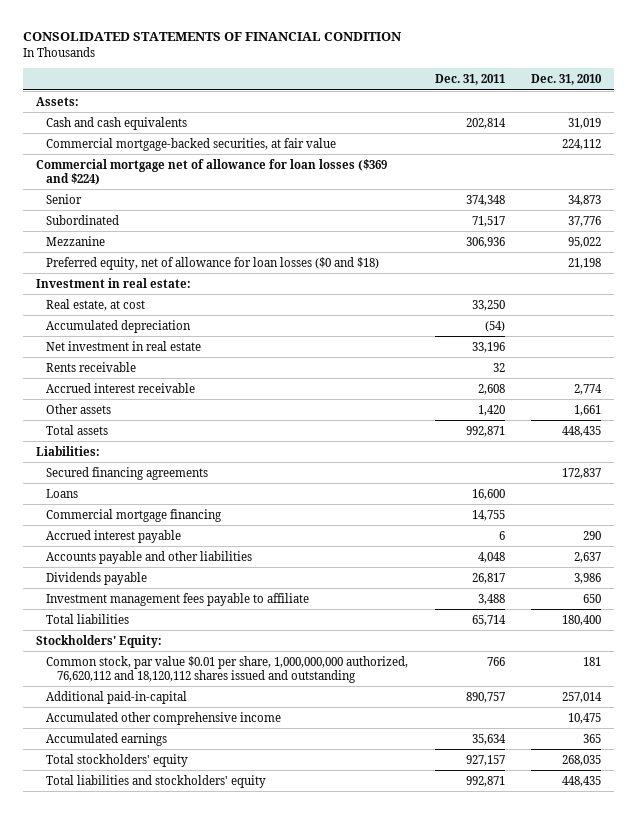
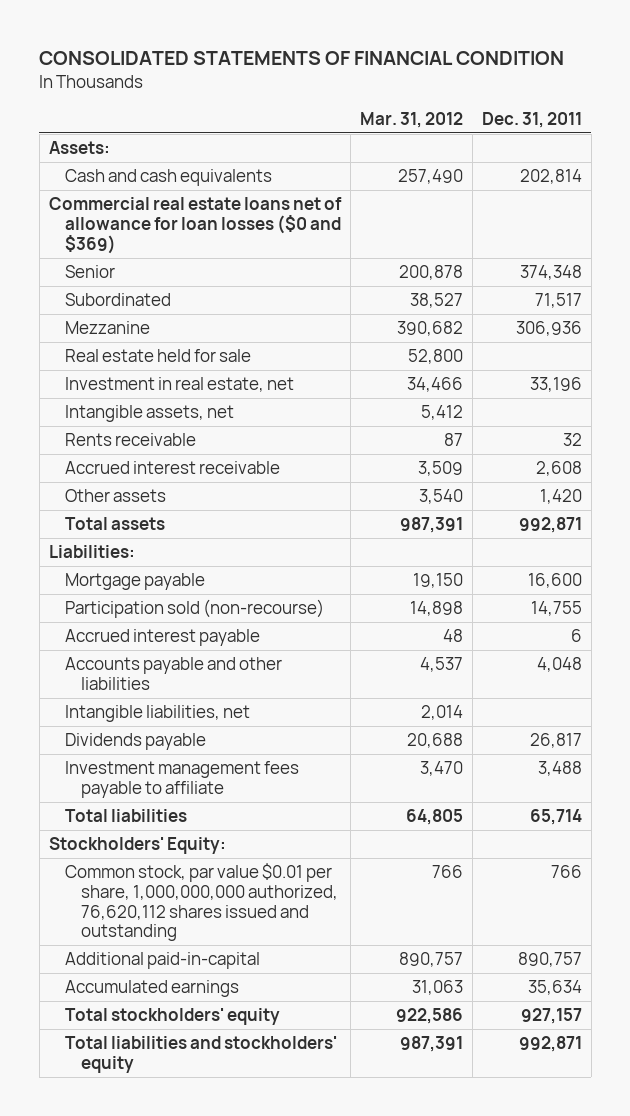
- | Dec. 31, 2011 | Dec. 31, 2010
+ | Mar. 31, 2012 | Dec. 31, 2011
- Commercial mortgage-backed securities, at fair value | | 224,112
- Commercial mortgage net of allowance for loan losses ($369 and $224)
+ Commercial real estate loans net of allowance for loan losses ($0 and $369)
- Preferred equity, net of allowance for loan losses ($0 and $18) | | 21,198
- Investment in real estate:
- Real estate, at cost | 33,250 |
- Accumulated depreciation | (54) |
- Net investment in real estate | 33,196 |
+ Real estate held for sale | 52,800 |
+ Investment in real estate, net | 34,466 | 33,196
+ Intangible assets, net | 5,412 |
- Secured financing agreements | | 172,837
- Loans | 16,600 |
- Commercial mortgage financing | 14,755 |
+ Mortgage payable | 19,150 | 16,600
+ Participation sold (non-recourse) | 14,898 | 14,755
+ Intangible liabilities, net | 2,014 |
- Common stock, par value $0.01 per share, 1,000,000,000 authorized, 76,620,112 and 18,120,112 shares issued and outstanding | 766 | 181
+ Common stock, par value $0.01 per share, 1,000,000,000 authorized, 76,620,112 shares issued and outstanding | 766 | 766
- Accumulated other comprehensive income | | 10,475

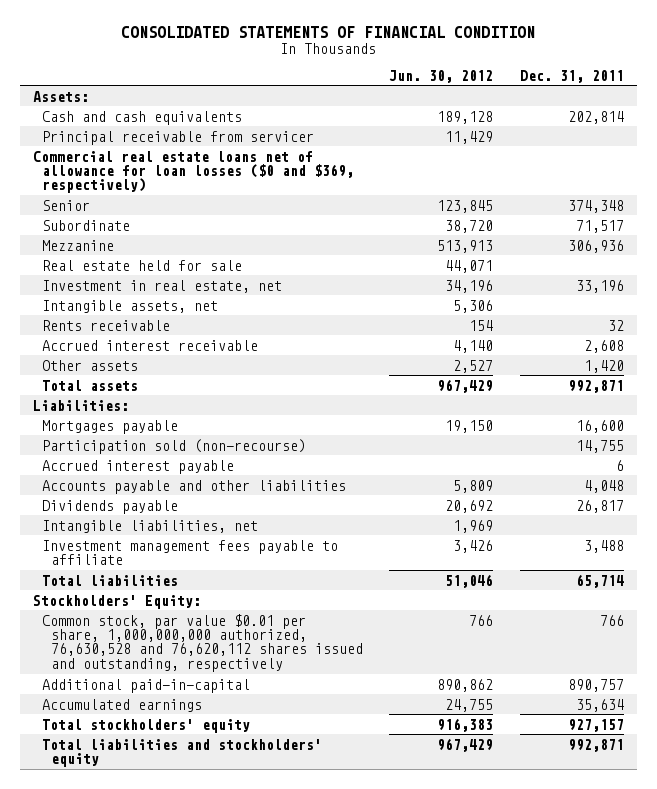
- | Mar. 31, 2012 | Dec. 31, 2011
+ | Jun. 30, 2012 | Dec. 31, 2011
- Commercial real estate loans net of allowance for loan losses ($0 and $369)
+ Principal receivable from servicer | 11,429 |
+ Commercial real estate loans net of allowance for loan losses ($0 and $369, respectively)
- Subordinated | 38,527 | 71,517
+ Subordinate | 38,720 | 71,517
- Mortgage payable | 19,150 | 16,600
+ Mortgages payable | 19,150 | 16,600
moved down: Intangible liabilities, net | 1,969 |
- Common stock, par value $0.01 per share, 1,000,000,000 authorized, 76,620,112 shares issued and outstanding | 766 | 766
+ Common stock, par value $0.01 per share, 1,000,000,000 authorized, 76,630,528 and 76,620,112 shares issued and outstanding, respectively | 766 | 766

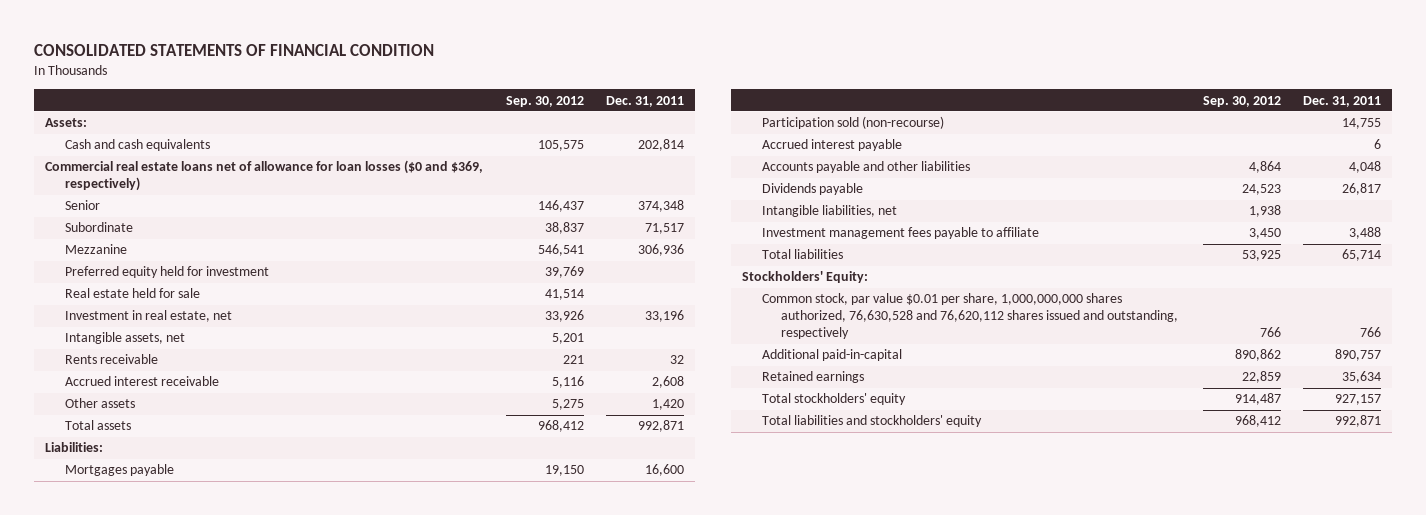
- | Jun. 30, 2012 | Dec. 31, 2011
+ | Sep. 30, 2012 | Dec. 31, 2011
- Principal receivable from servicer | 11,429 |
+ Preferred equity held for investment | 39,769 |
- Common stock, par value $0.01 per share, 1,000,000,000 authorized, 76,630,528 and 76,620,112 shares issued and outstanding, respectively | 766 | 766
+ Common stock, par value $0.01 per share, 1,000,000,000 shares authorized, 76,630,528 and 76,620,112 shares issued and outstanding, respectively | 766 | 766
- Accumulated earnings | 24,755 | 35,634
+ Retained earnings | 22,859 | 35,634

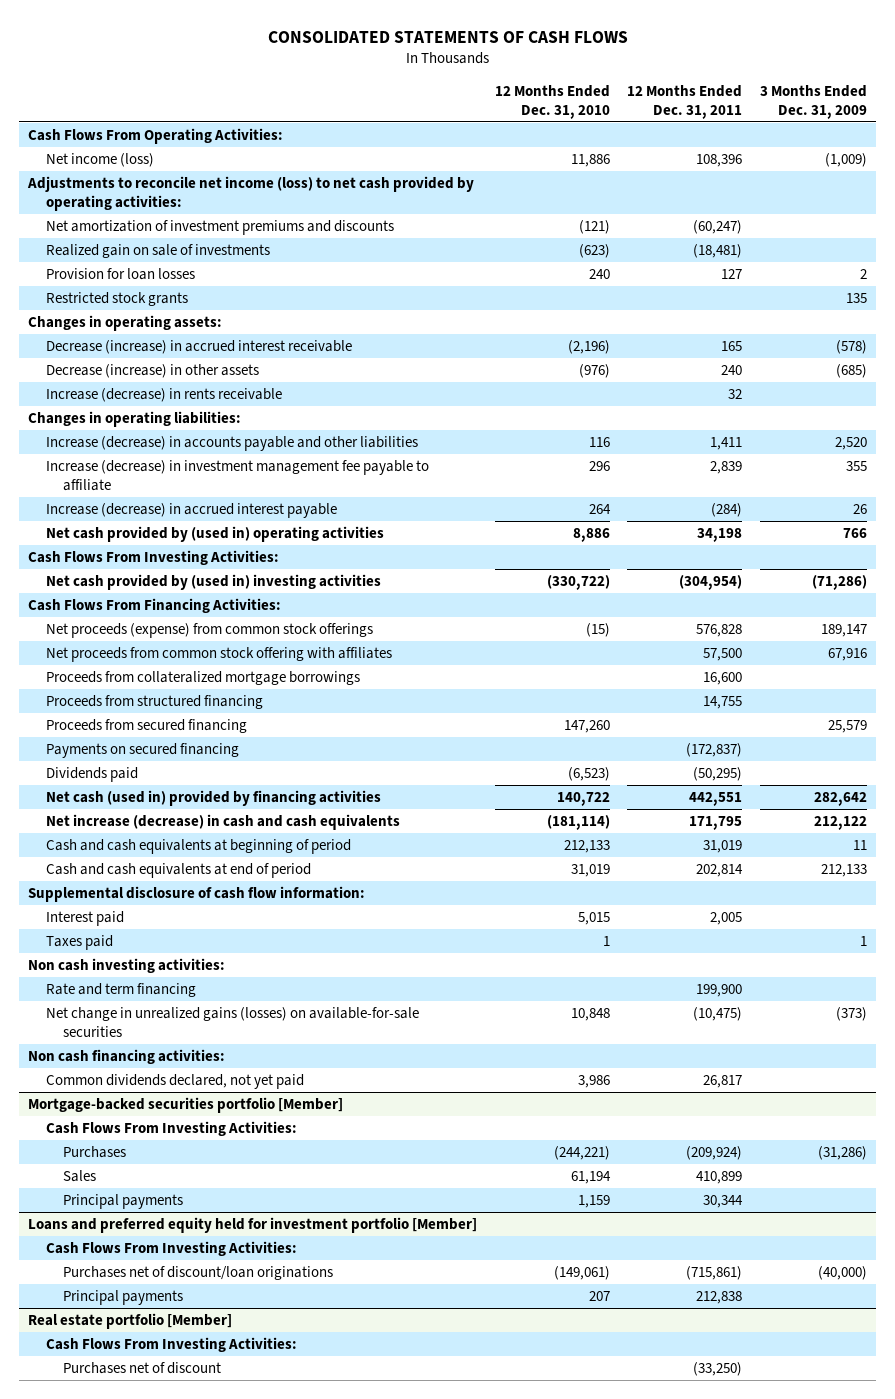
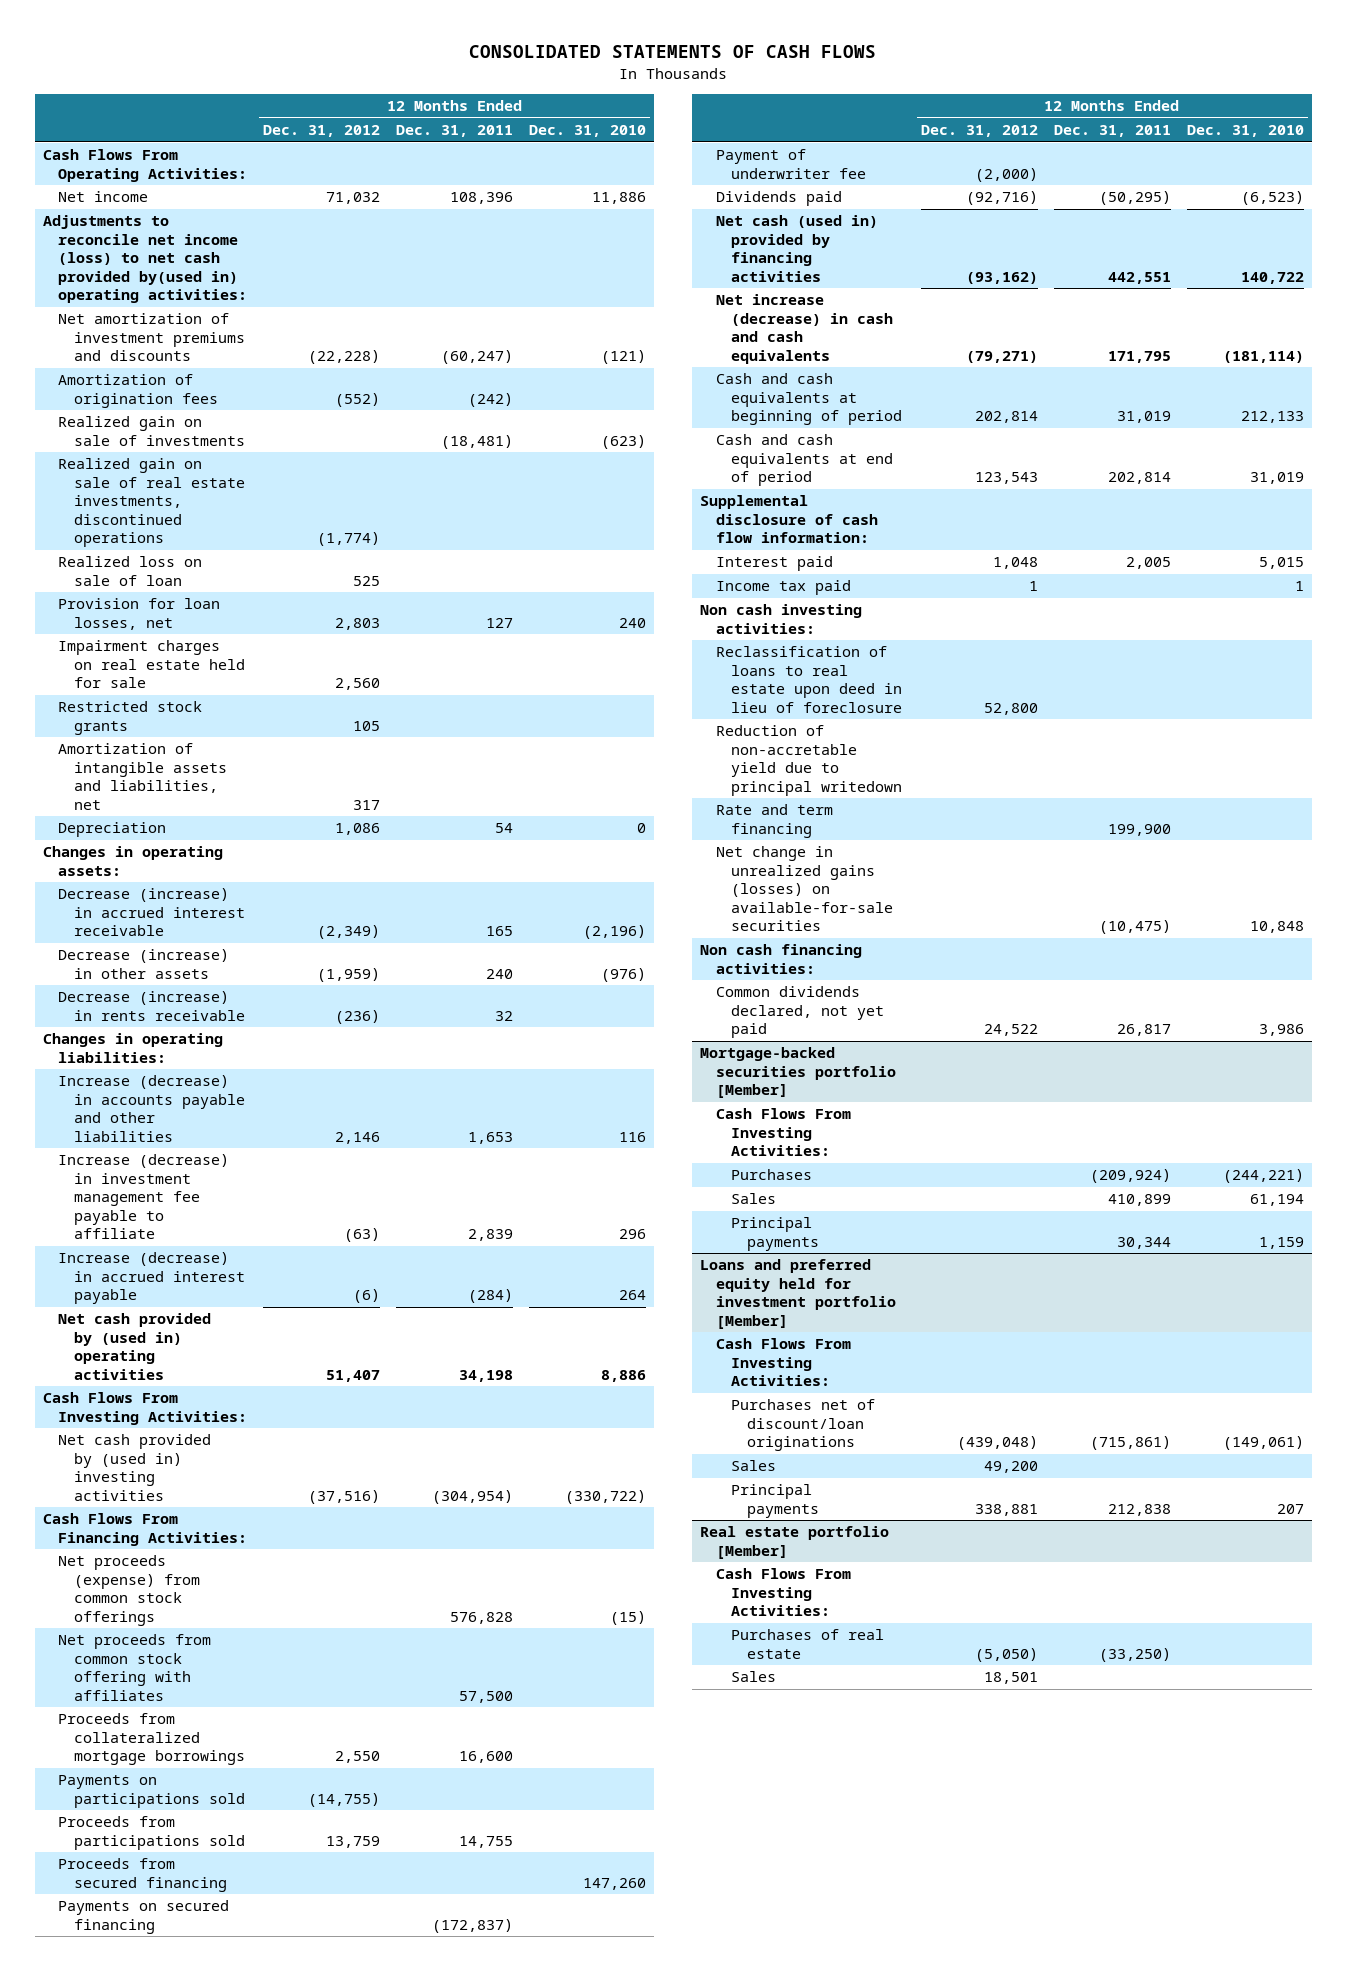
- | 12 Months Ended Dec. 31, 2010 | 12 Months Ended Dec. 31, 2011 | 3 Months Ended Dec. 31, 2009
+ | 12 Months Ended Dec. 31, 2012 | 12 Months Ended Dec. 31, 2011 | 12 Months Ended Dec. 31, 2010
- Net income (loss) | 11,886 | 108,396 | (1,009)
- Adjustments to reconcile net income (loss) to net cash provided by operating activities:
+ Net income | 71,032 | 108,396 | 11,886
+ Adjustments to reconcile net income (loss) to net cash provided by(used in) operating activities:
+ Amortization of origination fees | (552) | (242) |
- Provision for loan losses | 240 | 127 | 2
+ Realized gain on sale of real estate investments, discontinued operations | (1,774) | |
+ Realized loss on sale of loan | 525 | |
+ Provision for loan losses, net | 2,803 | 127 | 240
+ Impairment charges on real estate held for sale | 2,560 | |
+ Amortization of intangible assets and liabilities, net | 317 | |
+ Depreciation | 1,086 | 54 | 0
- Increase (decrease) in rents receivable | | 32 |
+ Decrease (increase) in rents receivable | (236) | 32 |
- Increase (decrease) in accounts payable and other liabilities | 116 | 1,411 | 2,520
+ Increase (decrease) in accounts payable and other liabilities | 2,146 | 1,653 | 116
- Proceeds from structured financing | | 14,755 |
+ Payments on participations sold | (14,755) | |
+ Proceeds from participations sold | 13,759 | 14,755 |
+ Payment of underwriter fee | (2,000) | |
- Taxes paid | 1 | | 1
+ Income tax paid | 1 | | 1
+ Reclassification of loans to real estate upon deed in lieu of foreclosure | 52,800 | |
+ Reduction of non-accretable yield due to principal writedown
@ Loans and preferred equity held for investment portfolio [Member]
+ Sales | 49,200 | |
@ Real estate portfolio [Member]
- Purchases net of discount | | (33,250) |
+ Purchases of real estate | (5,050) | (33,250) |
+ Sales | 18,501 | |

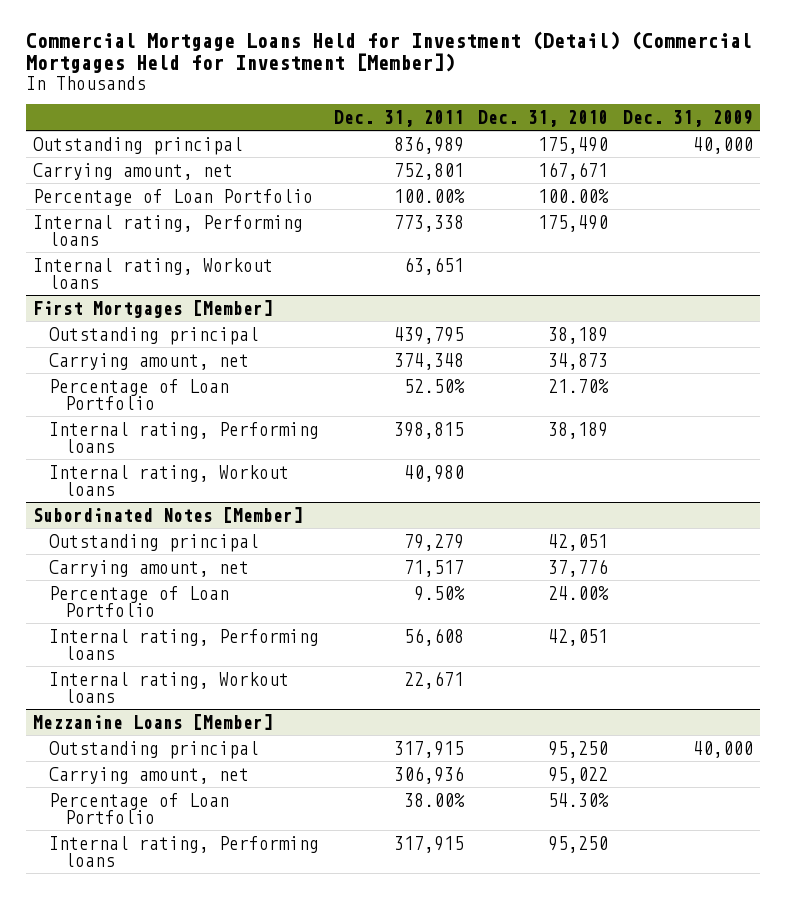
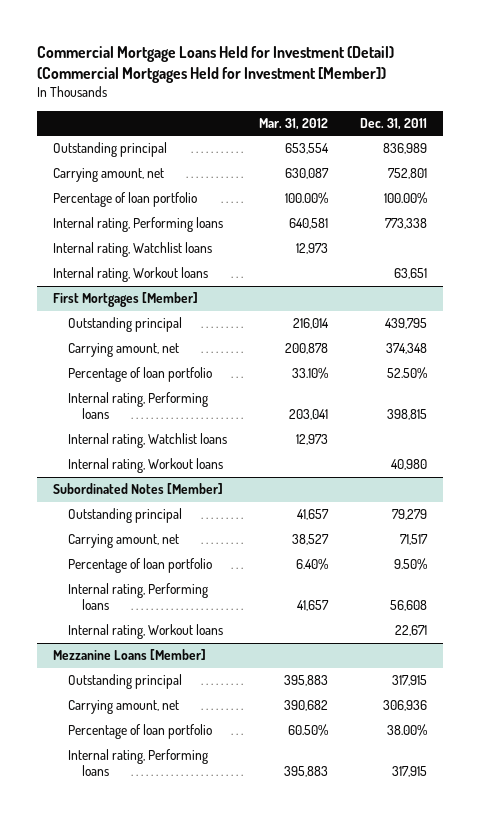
- | Dec. 31, 2011 | Dec. 31, 2010 | Dec. 31, 2009
+ | Mar. 31, 2012 | Dec. 31, 2011
- Percentage of Loan Portfolio | 100.00% | 100.00% |
+ Percentage of loan portfolio | 100.00% | 100.00%
+ Internal rating, Watchlist loans | 12,973 |
@ First Mortgages [Member]
- Percentage of Loan Portfolio | 52.50% | 21.70% |
+ Percentage of loan portfolio | 33.10% | 52.50%
+ Internal rating, Watchlist loans | 12,973 |
@ Subordinated Notes [Member]
- Percentage of Loan Portfolio | 9.50% | 24.00% |
+ Percentage of loan portfolio | 6.40% | 9.50%
@ Mezzanine Loans [Member]
- Percentage of Loan Portfolio | 38.00% | 54.30% |
+ Percentage of loan portfolio | 60.50% | 38.00%

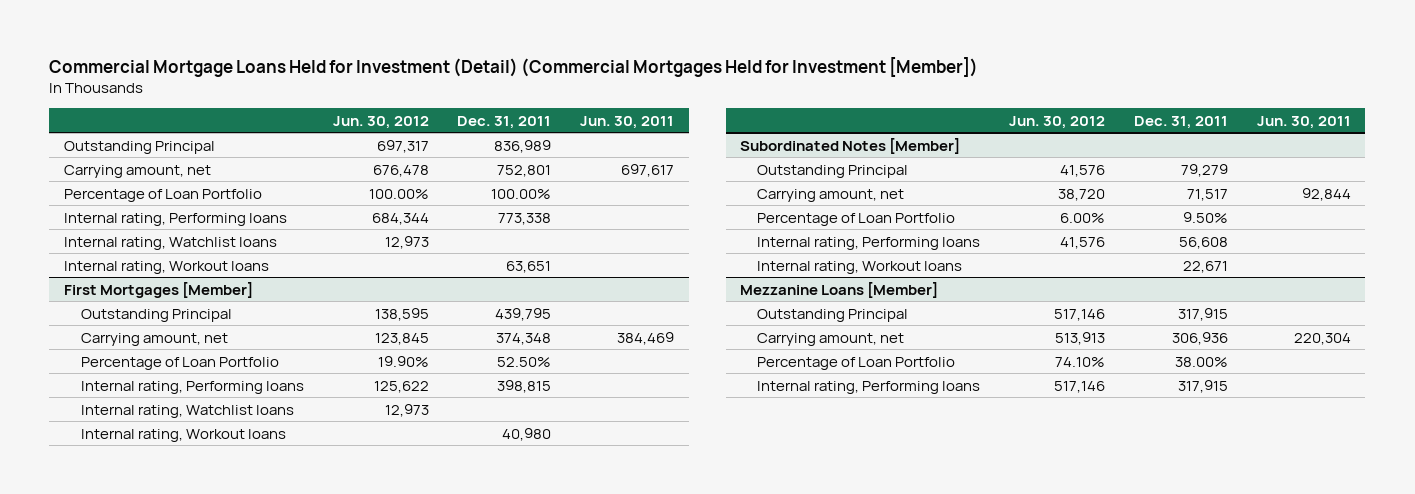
- | Mar. 31, 2012 | Dec. 31, 2011
+ | Jun. 30, 2012 | Dec. 31, 2011 | Jun. 30, 2011
- Outstanding principal | 653,554 | 836,989
+ Outstanding Principal | 697,317 | 836,989 |
- Percentage of loan portfolio | 100.00% | 100.00%
+ Percentage of Loan Portfolio | 100.00% | 100.00% |
@ First Mortgages [Member]
- Outstanding principal | 216,014 | 439,795
+ Outstanding Principal | 138,595 | 439,795 |
- Percentage of loan portfolio | 33.10% | 52.50%
+ Percentage of Loan Portfolio | 19.90% | 52.50% |
@ Subordinated Notes [Member]
- Outstanding principal | 41,657 | 79,279
+ Outstanding Principal | 41,576 | 79,279 |
- Percentage of loan portfolio | 6.40% | 9.50%
+ Percentage of Loan Portfolio | 6.00% | 9.50% |
@ Mezzanine Loans [Member]
- Outstanding principal | 395,883 | 317,915
+ Outstanding Principal | 517,146 | 317,915 |
- Percentage of loan portfolio | 60.50% | 38.00%
+ Percentage of Loan Portfolio | 74.10% | 38.00% |

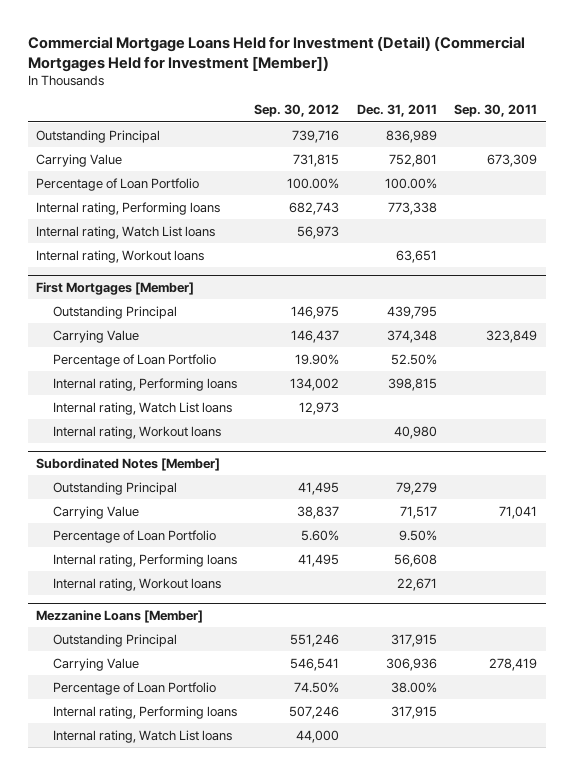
- | Jun. 30, 2012 | Dec. 31, 2011 | Jun. 30, 2011
+ | Sep. 30, 2012 | Dec. 31, 2011 | Sep. 30, 2011
- Carrying amount, net | 676,478 | 752,801 | 697,617
+ Carrying Value | 731,815 | 752,801 | 673,309
- Internal rating, Watchlist loans | 12,973 | |
+ Internal rating, Watch List loans | 56,973 | |
@ First Mortgages [Member]
- Carrying amount, net | 123,845 | 374,348 | 384,469
+ Carrying Value | 146,437 | 374,348 | 323,849
- Internal rating, Watchlist loans | 12,973 | |
+ Internal rating, Watch List loans | 12,973 | |
@ Subordinated Notes [Member]
- Carrying amount, net | 38,720 | 71,517 | 92,844
+ Carrying Value | 38,837 | 71,517 | 71,041
@ Mezzanine Loans [Member]
- Carrying amount, net | 513,913 | 306,936 | 220,304
+ Carrying Value | 546,541 | 306,936 | 278,419
+ Internal rating, Watch List loans | 44,000 | |

